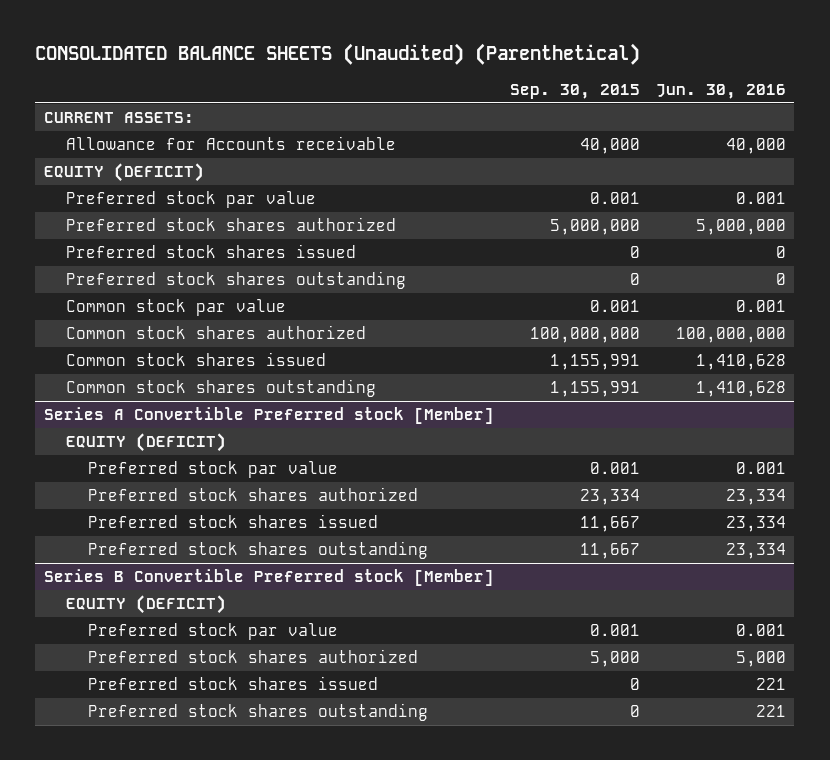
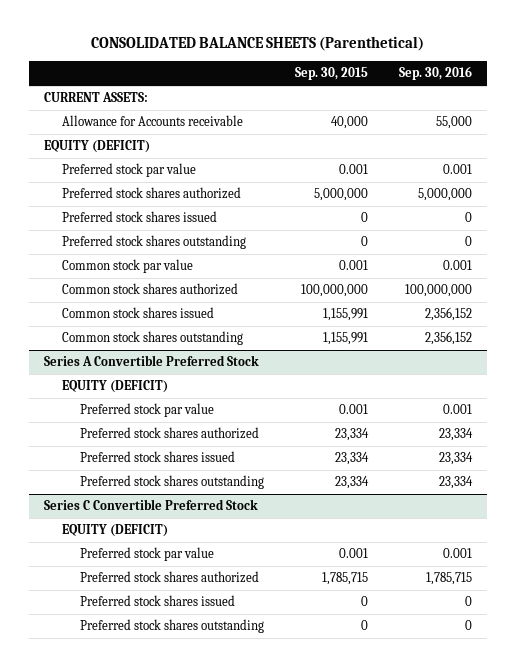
- CONSOLIDATED BALANCE SHEETS (Unaudited) (Parenthetical)
+ CONSOLIDATED BALANCE SHEETS (Parenthetical)
- | Sep. 30, 2015 | Jun. 30, 2016
+ | Sep. 30, 2015 | Sep. 30, 2016
- Series A Convertible Preferred stock [Member]
+ Series A Convertible Preferred Stock
- Preferred stock shares issued | 11,667 | 23,334
- Preferred stock shares outstanding | 11,667 | 23,334
- Series B Convertible Preferred stock [Member]
+ Preferred stock shares issued | 23,334 | 23,334
+ Preferred stock shares outstanding | 23,334 | 23,334
+ Series C Convertible Preferred Stock
- Preferred stock shares authorized | 5,000 | 5,000
+ Preferred stock shares authorized | 1,785,715 | 1,785,715

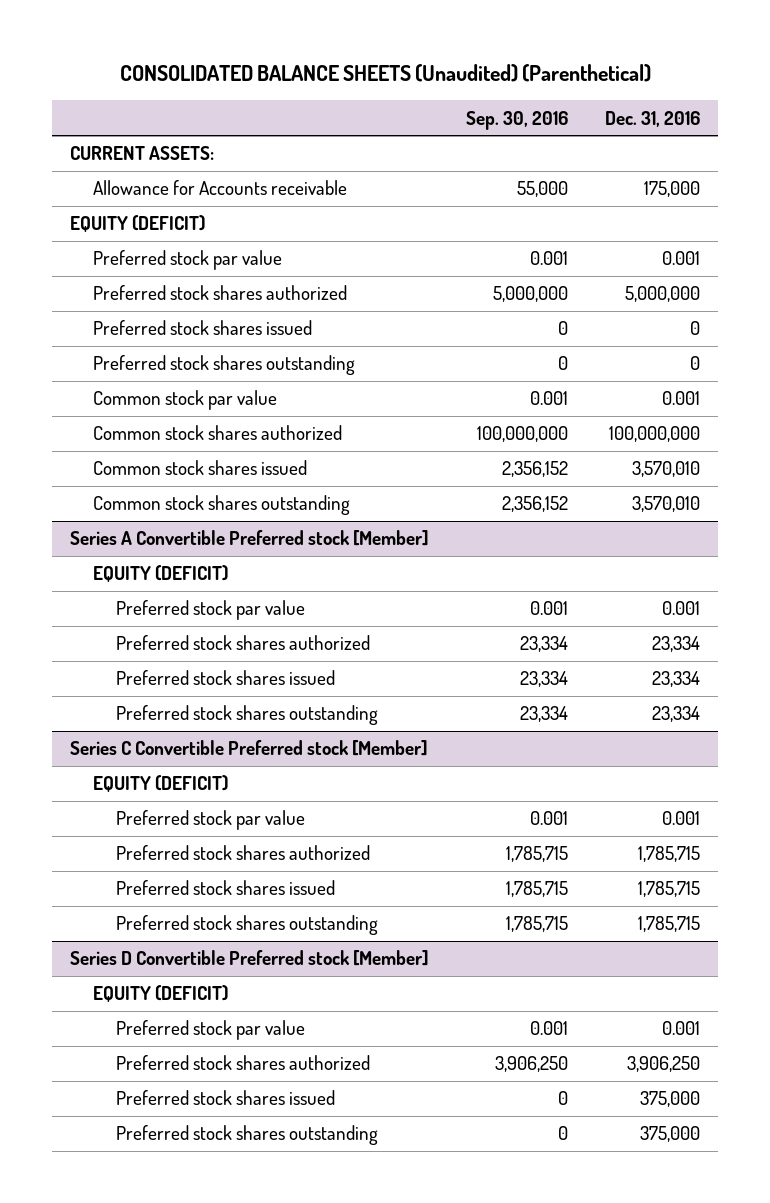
- CONSOLIDATED BALANCE SHEETS (Parenthetical)
+ CONSOLIDATED BALANCE SHEETS (Unaudited) (Parenthetical)
- | Sep. 30, 2015 | Sep. 30, 2016
+ | Sep. 30, 2016 | Dec. 31, 2016
- Series A Convertible Preferred Stock
+ Series A Convertible Preferred stock [Member]
- Series C Convertible Preferred Stock
+ Series C Convertible Preferred stock [Member]
+ Preferred stock shares issued | 1,785,715 | 1,785,715
+ Preferred stock shares outstanding | 1,785,715 | 1,785,715
+ Series D Convertible Preferred stock [Member]
+ EQUITY (DEFICIT)
+ Preferred stock par value | 0.001 | 0.001
+ Preferred stock shares authorized | 3,906,250 | 3,906,250

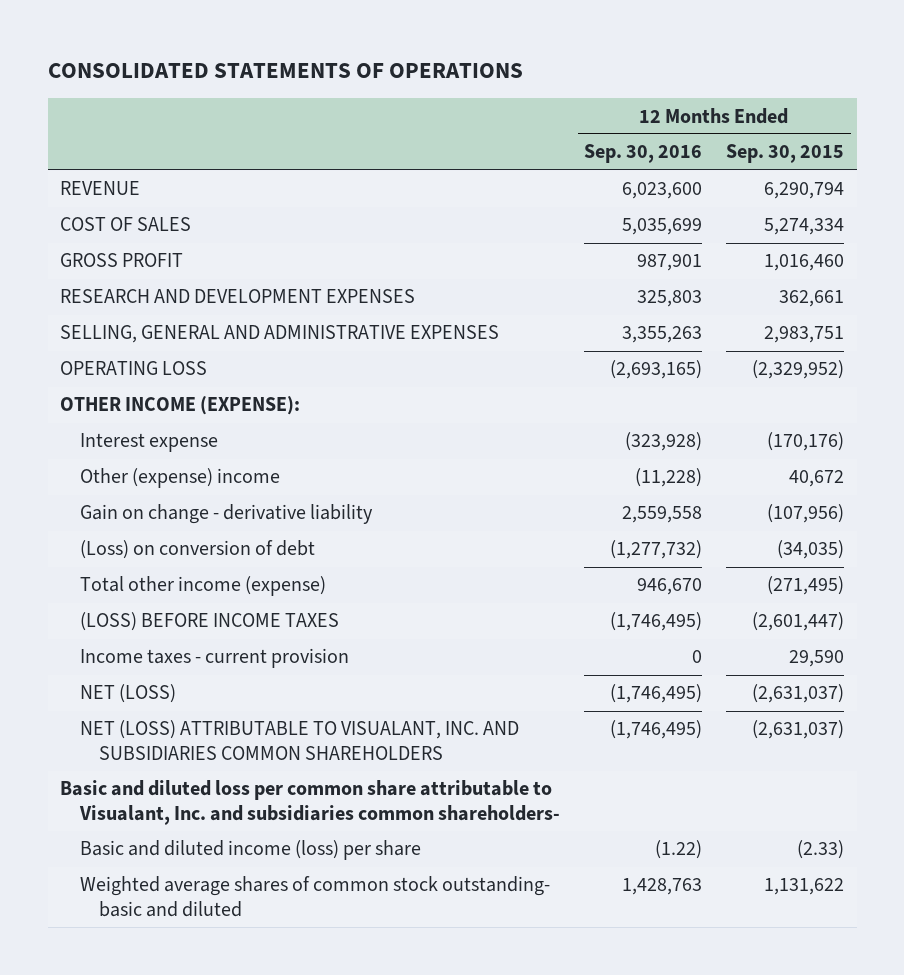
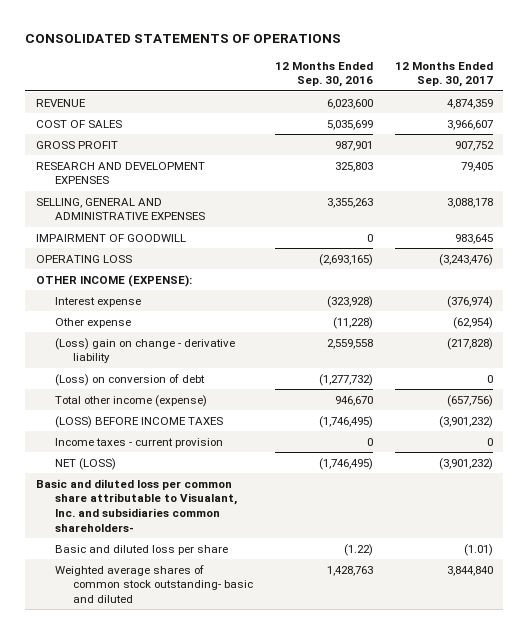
- | 12 Months Ended Sep. 30, 2016 | 12 Months Ended Sep. 30, 2015
+ | 12 Months Ended Sep. 30, 2016 | 12 Months Ended Sep. 30, 2017
+ IMPAIRMENT OF GOODWILL | 0 | 983,645
- Other (expense) income | (11,228) | 40,672
- Gain on change - derivative liability | 2,559,558 | (107,956)
+ Other expense | (11,228) | (62,954)
+ (Loss) gain on change - derivative liability | 2,559,558 | (217,828)
- NET (LOSS) ATTRIBUTABLE TO VISUALANT, INC. AND SUBSIDIARIES COMMON SHAREHOLDERS | (1,746,495) | (2,631,037)
- Basic and diluted income (loss) per share | (1.22) | (2.33)
+ Basic and diluted loss per share | (1.22) | (1.01)

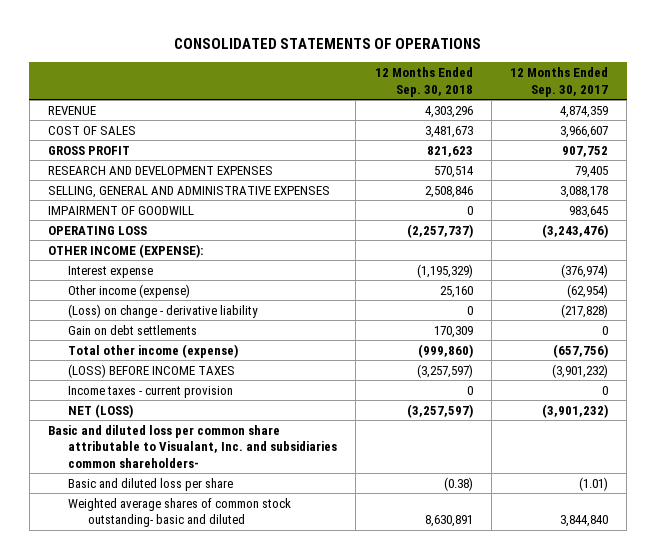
- | 12 Months Ended Sep. 30, 2016 | 12 Months Ended Sep. 30, 2017
+ | 12 Months Ended Sep. 30, 2018 | 12 Months Ended Sep. 30, 2017
- Other expense | (11,228) | (62,954)
- (Loss) gain on change - derivative liability | 2,559,558 | (217,828)
- (Loss) on conversion of debt | (1,277,732) | 0
+ Other income (expense) | 25,160 | (62,954)
+ (Loss) on change - derivative liability | 0 | (217,828)
+ Gain on debt settlements | 170,309 | 0

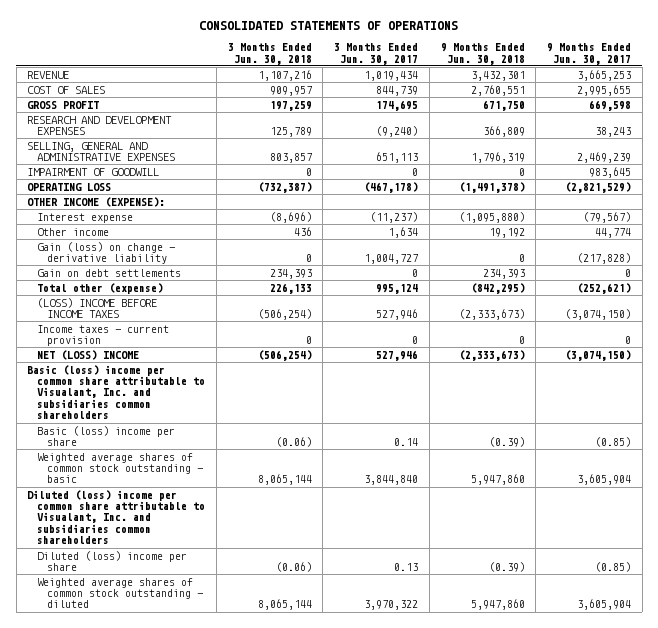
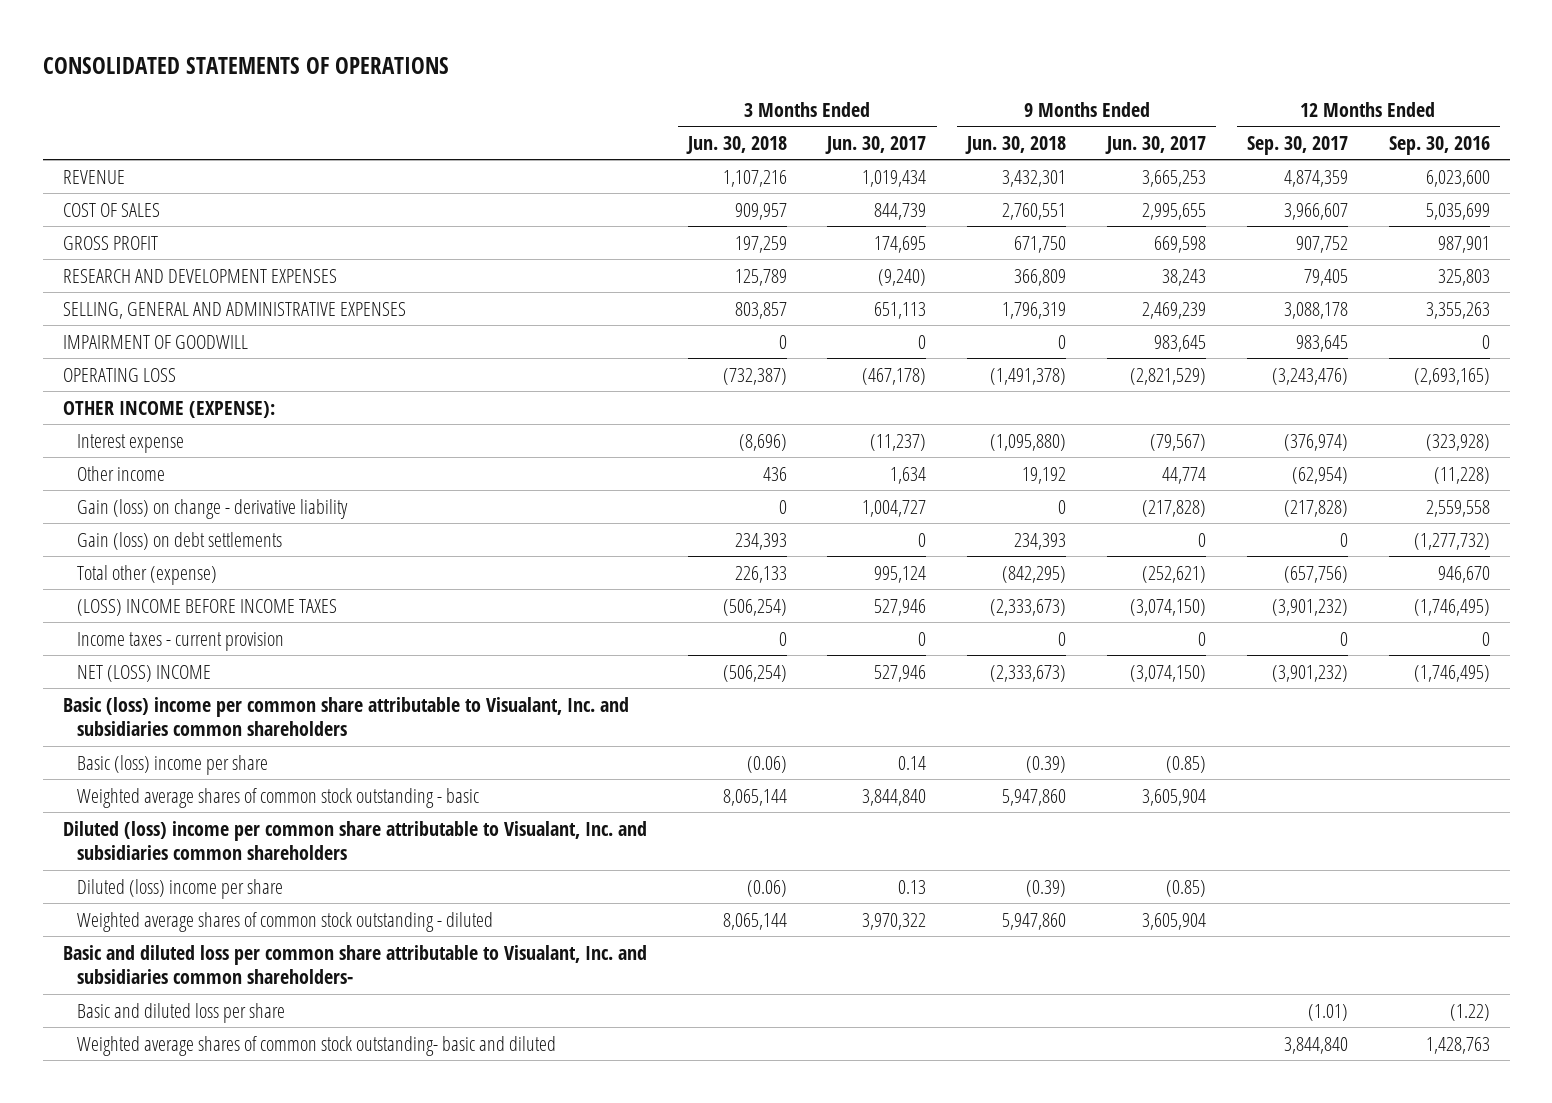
- | 3 Months Ended Jun. 30, 2018 | 3 Months Ended Jun. 30, 2017 | 9 Months Ended Jun. 30, 2018 | 9 Months Ended Jun. 30, 2017
+ | 3 Months Ended Jun. 30, 2018 | 3 Months Ended Jun. 30, 2017 | 9 Months Ended Jun. 30, 2018 | 9 Months Ended Jun. 30, 2017 | 12 Months Ended Sep. 30, 2017 | 12 Months Ended Sep. 30, 2016
- Gain on debt settlements | 234,393 | 0 | 234,393 | 0
+ Gain (loss) on debt settlements | 234,393 | 0 | 234,393 | 0 | 0 | (1,277,732)
+ Basic and diluted loss per common share attributable to Visualant, Inc. and subsidiaries common shareholders-
+ Basic and diluted loss per share | | | | | (1.01) | (1.22)
+ Weighted average shares of common stock outstanding- basic and diluted | | | | | 3,844,840 | 1,428,763

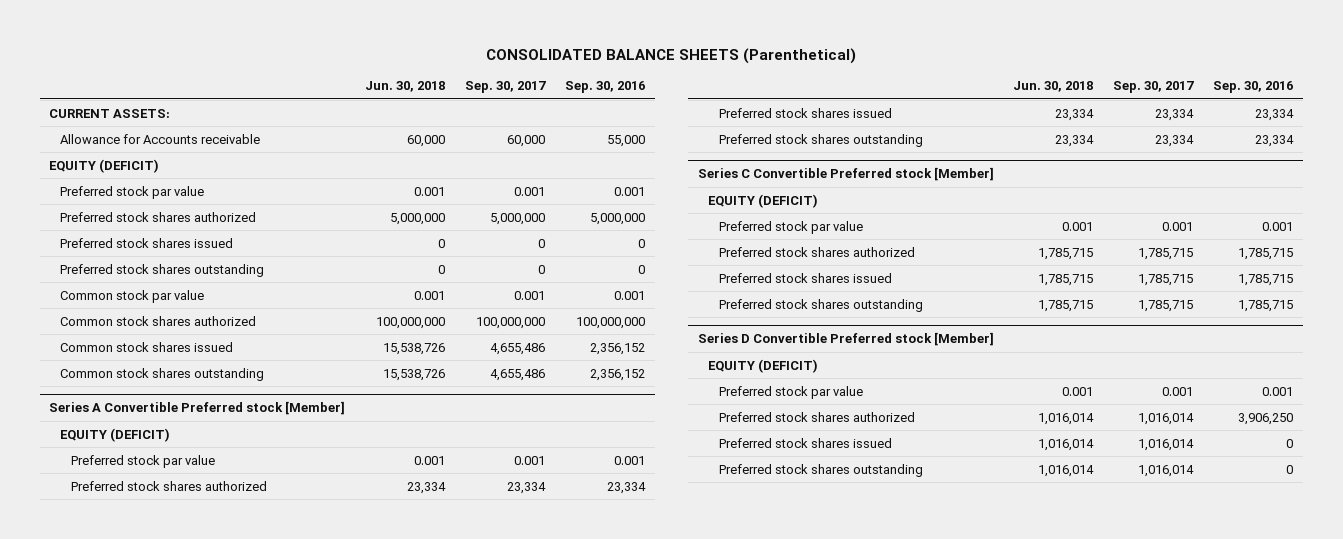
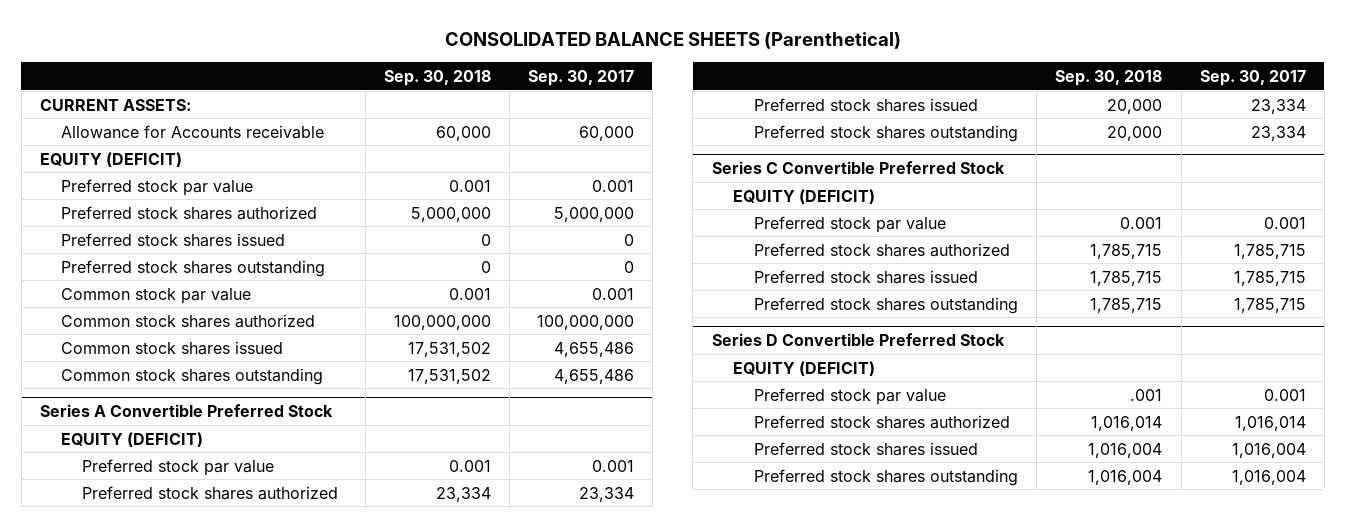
- | Jun. 30, 2018 | Sep. 30, 2017 | Sep. 30, 2016
+ | Sep. 30, 2018 | Sep. 30, 2017
- Series A Convertible Preferred stock [Member]
+ Series A Convertible Preferred Stock
- Series C Convertible Preferred stock [Member]
+ Series C Convertible Preferred Stock
- Series D Convertible Preferred stock [Member]
+ Series D Convertible Preferred Stock
- Preferred stock shares issued | 1,016,014 | 1,016,014 | 0
- Preferred stock shares outstanding | 1,016,014 | 1,016,014 | 0
+ Preferred stock shares issued | 1,016,004 | 1,016,004
+ Preferred stock shares outstanding | 1,016,004 | 1,016,004

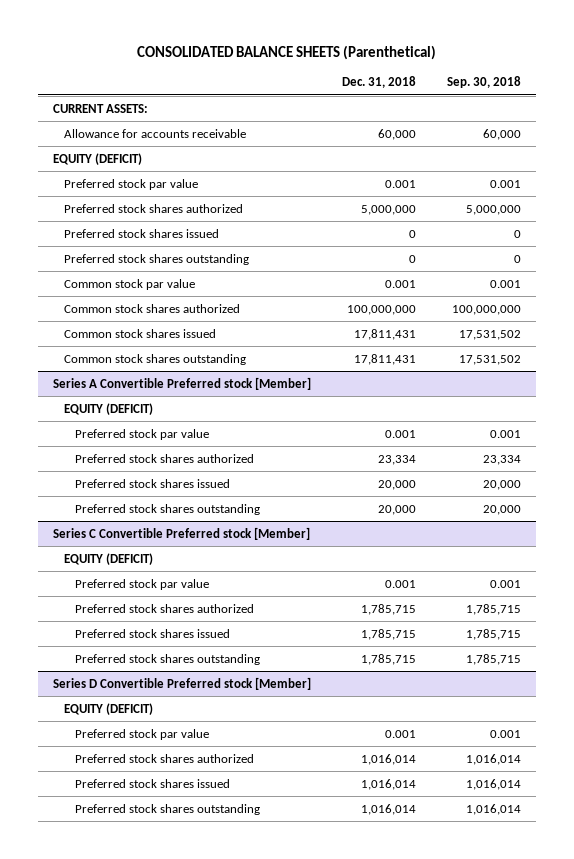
- | Sep. 30, 2018 | Sep. 30, 2017
+ | Dec. 31, 2018 | Sep. 30, 2018
- Allowance for Accounts receivable | 60,000 | 60,000
+ Allowance for accounts receivable | 60,000 | 60,000
- Series A Convertible Preferred Stock
+ Series A Convertible Preferred stock [Member]
- Series C Convertible Preferred Stock
+ Series C Convertible Preferred stock [Member]
- Series D Convertible Preferred Stock
+ Series D Convertible Preferred stock [Member]
- Preferred stock par value | .001 | 0.001
+ Preferred stock par value | 0.001 | 0.001
- Preferred stock shares issued | 1,016,004 | 1,016,004
- Preferred stock shares outstanding | 1,016,004 | 1,016,004
+ Preferred stock shares issued | 1,016,014 | 1,016,014
+ Preferred stock shares outstanding | 1,016,014 | 1,016,014

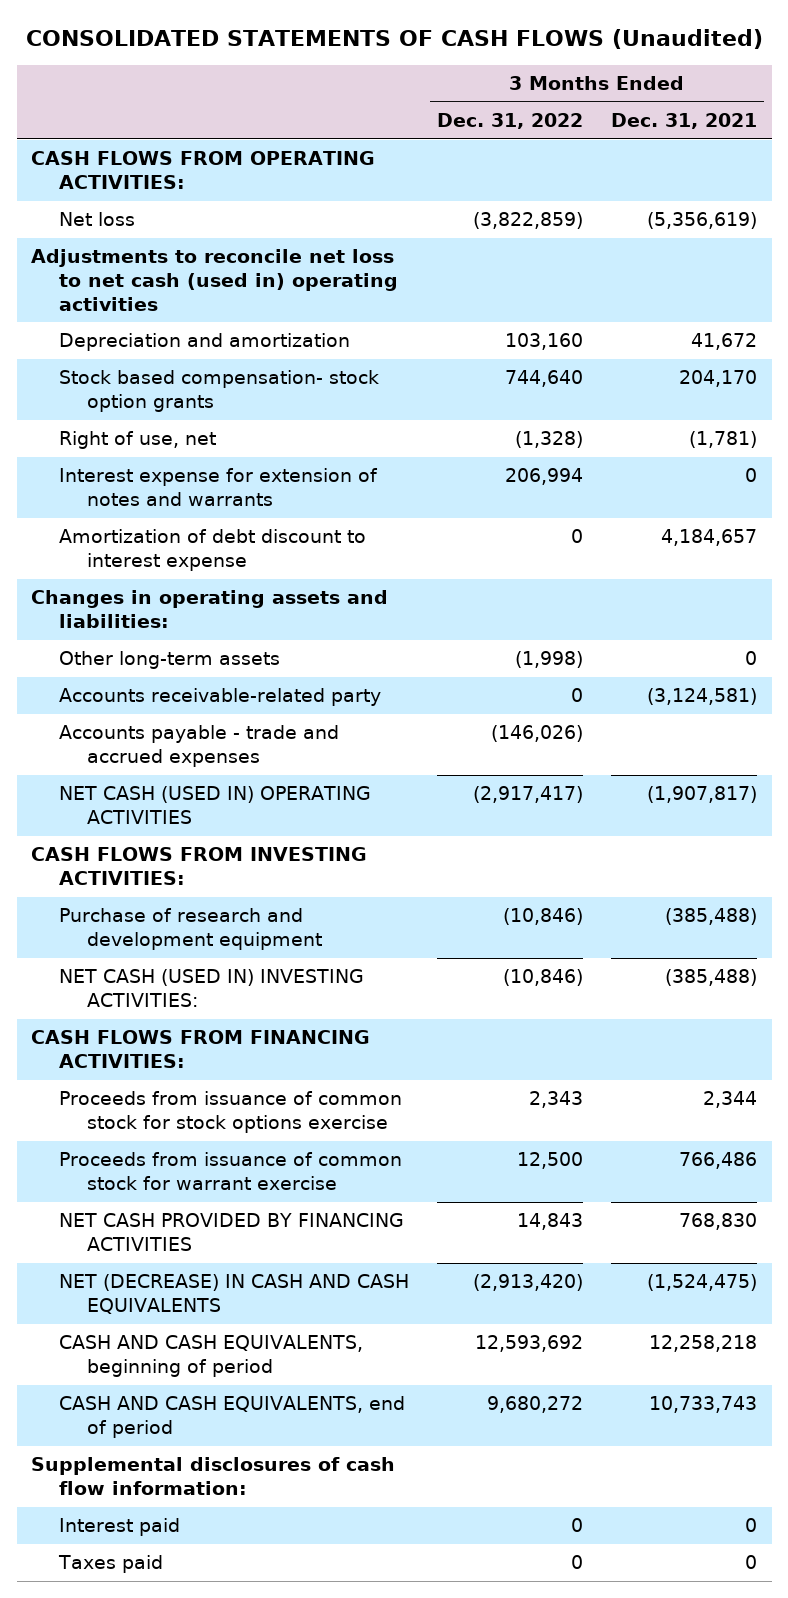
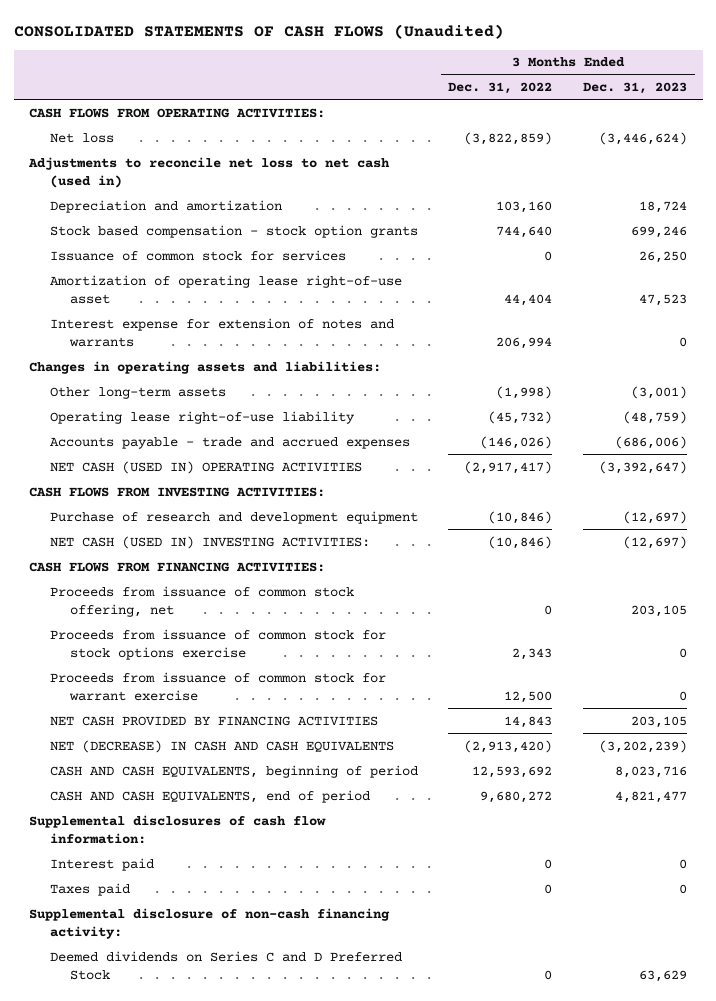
- | 3 Months Ended Dec. 31, 2022 | 3 Months Ended Dec. 31, 2021
+ | 3 Months Ended Dec. 31, 2022 | 3 Months Ended Dec. 31, 2023
- Adjustments to reconcile net loss to net cash (used in) operating activities
+ Adjustments to reconcile net loss to net cash (used in)
- Stock based compensation- stock option grants | 744,640 | 204,170
- Right of use, net | (1,328) | (1,781)
+ Stock based compensation - stock option grants | 744,640 | 699,246
+ Issuance of common stock for services | 0 | 26,250
+ Amortization of operating lease right-of-use asset | 44,404 | 47,523
- Amortization of debt discount to interest expense | 0 | 4,184,657
- Accounts receivable-related party | 0 | (3,124,581)
+ Operating lease right-of-use liability | (45,732) | (48,759)
+ Proceeds from issuance of common stock offering, net | 0 | 203,105
+ Supplemental disclosure of non-cash financing activity:
+ Deemed dividends on Series C and D Preferred Stock | 0 | 63,629

